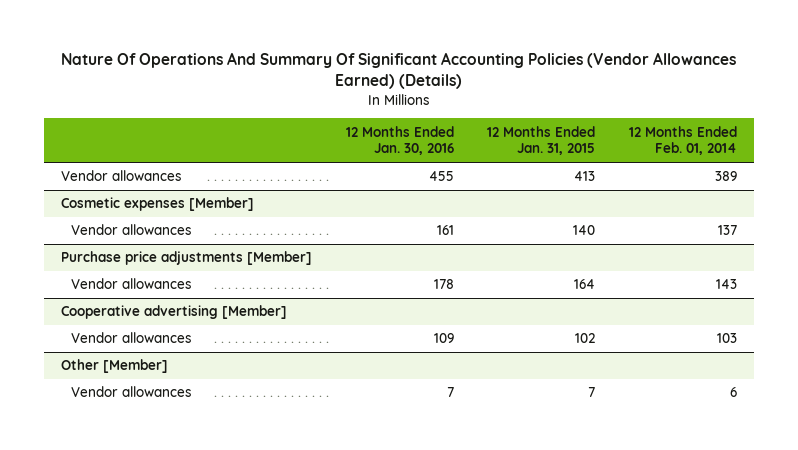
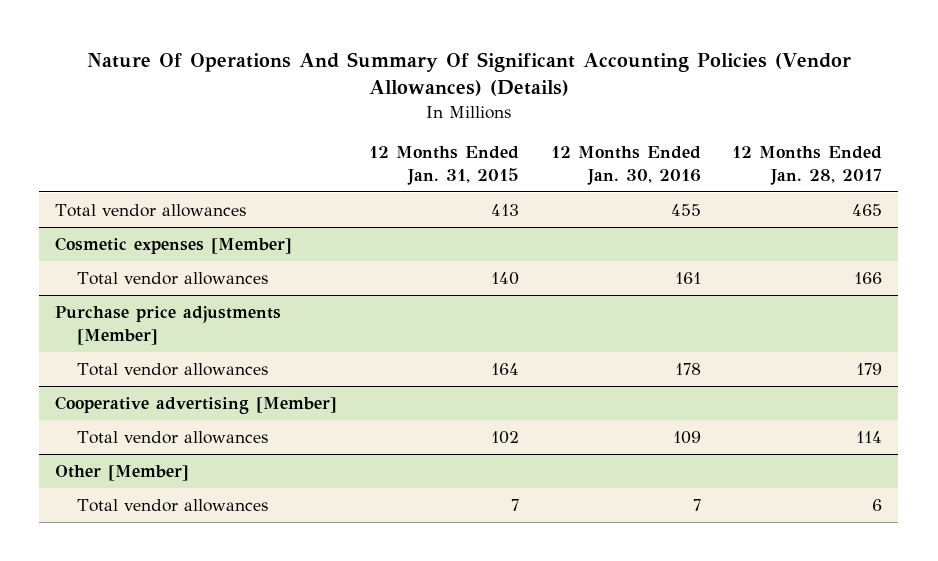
- Nature Of Operations And Summary Of Significant Accounting Policies (Vendor Allowances Earned) (Details)
+ Nature Of Operations And Summary Of Significant Accounting Policies (Vendor Allowances) (Details)
- | 12 Months Ended Jan. 30, 2016 | 12 Months Ended Jan. 31, 2015 | 12 Months Ended Feb. 01, 2014
+ | 12 Months Ended Jan. 31, 2015 | 12 Months Ended Jan. 30, 2016 | 12 Months Ended Jan. 28, 2017
- Vendor allowances | 455 | 413 | 389
+ Total vendor allowances | 413 | 455 | 465
@ Cosmetic expenses [Member]
- Vendor allowances | 161 | 140 | 137
+ Total vendor allowances | 140 | 161 | 166
@ Purchase price adjustments [Member]
- Vendor allowances | 178 | 164 | 143
+ Total vendor allowances | 164 | 178 | 179
@ Cooperative advertising [Member]
- Vendor allowances | 109 | 102 | 103
+ Total vendor allowances | 102 | 109 | 114
@ Other [Member]
- Vendor allowances | 7 | 7 | 6
+ Total vendor allowances | 7 | 7 | 6

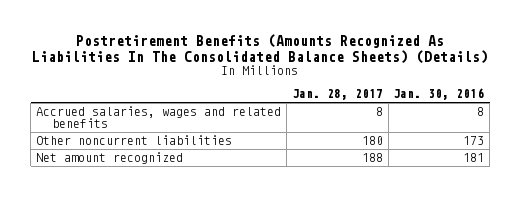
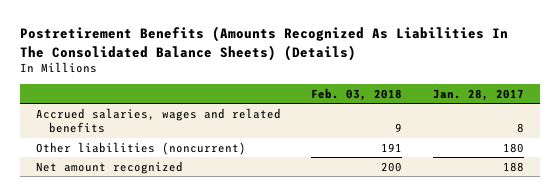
- | Jan. 28, 2017 | Jan. 30, 2016
+ | Feb. 03, 2018 | Jan. 28, 2017
- Other noncurrent liabilities | 180 | 173
+ Other liabilities (noncurrent) | 191 | 180

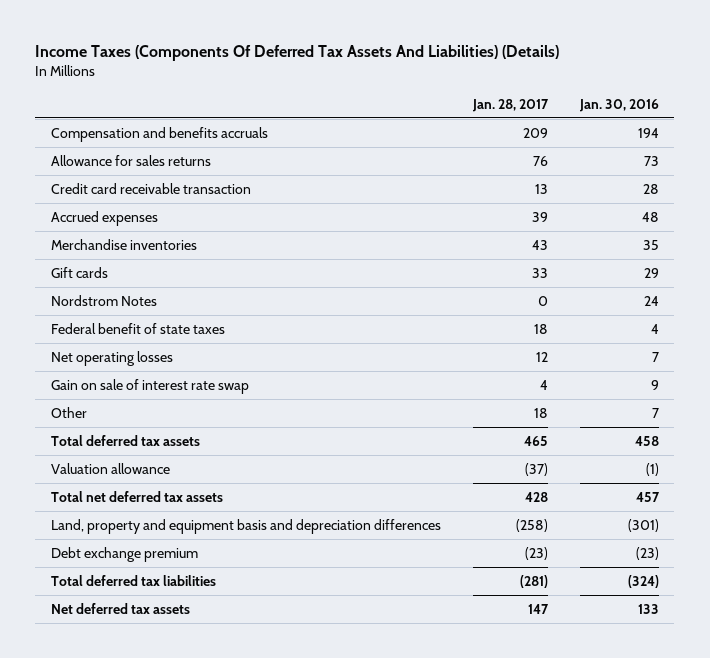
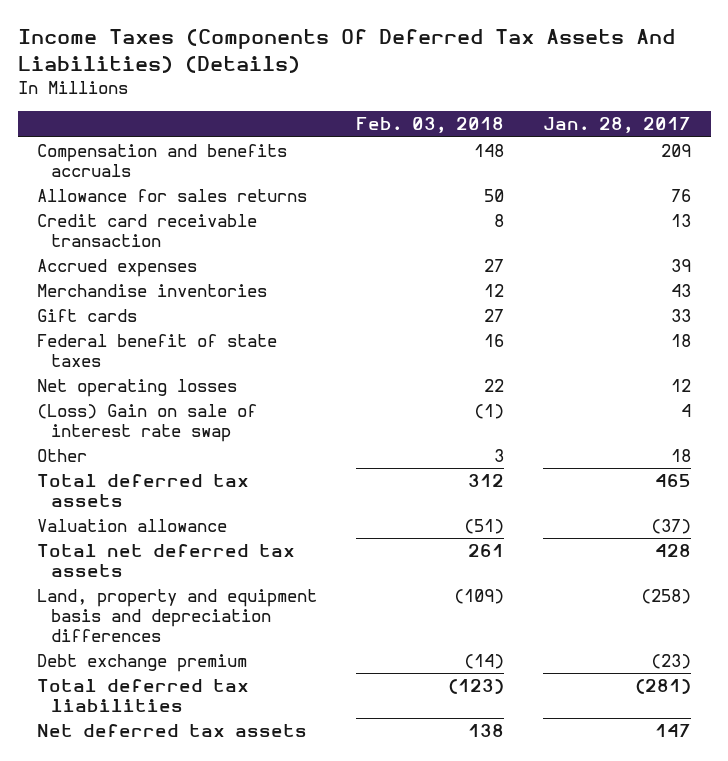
- | Jan. 28, 2017 | Jan. 30, 2016
+ | Feb. 03, 2018 | Jan. 28, 2017
- Nordstrom Notes | 0 | 24
- Gain on sale of interest rate swap | 4 | 9
+ (Loss) Gain on sale of interest rate swap | (1) | 4

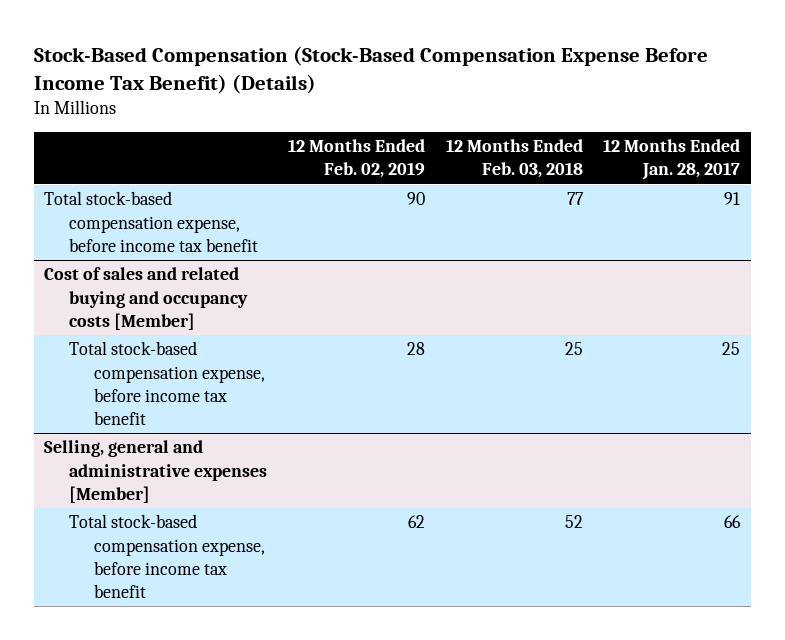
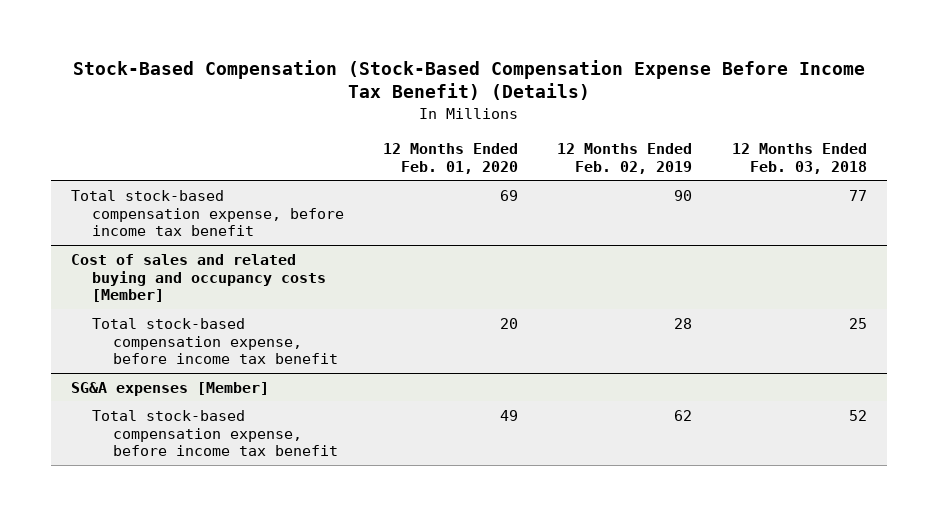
- | 12 Months Ended Feb. 02, 2019 | 12 Months Ended Feb. 03, 2018 | 12 Months Ended Jan. 28, 2017
+ | 12 Months Ended Feb. 01, 2020 | 12 Months Ended Feb. 02, 2019 | 12 Months Ended Feb. 03, 2018
- Selling, general and administrative expenses [Member]
+ SG&A expenses [Member]

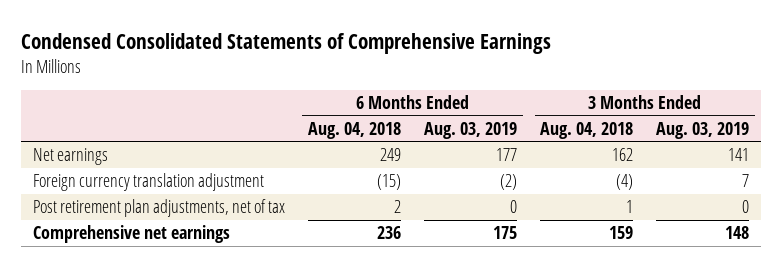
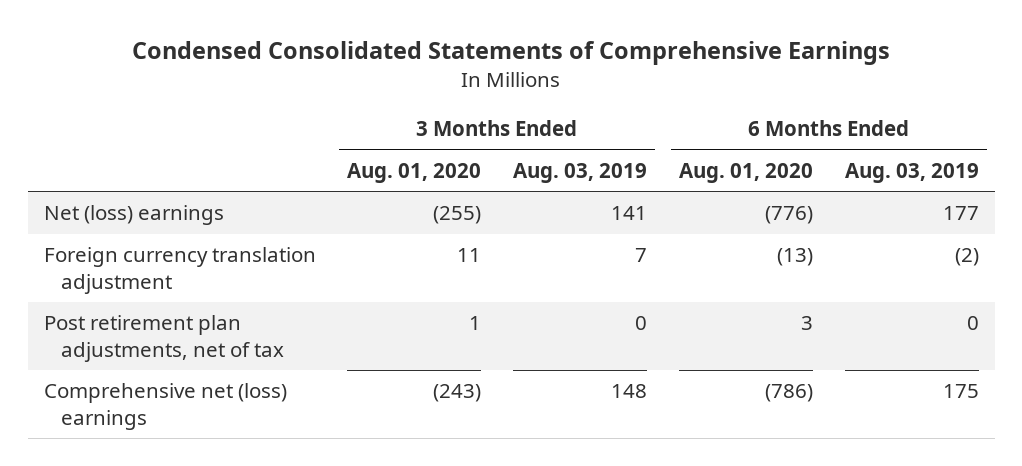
- | 6 Months Ended Aug. 04, 2018 | 6 Months Ended Aug. 03, 2019 | 3 Months Ended Aug. 04, 2018 | 3 Months Ended Aug. 03, 2019
+ | 3 Months Ended Aug. 01, 2020 | 3 Months Ended Aug. 03, 2019 | 6 Months Ended Aug. 01, 2020 | 6 Months Ended Aug. 03, 2019
- Net earnings | 249 | 177 | 162 | 141
+ Net (loss) earnings | (255) | 141 | (776) | 177
- Comprehensive net earnings | 236 | 175 | 159 | 148
+ Comprehensive net (loss) earnings | (243) | 148 | (786) | 175

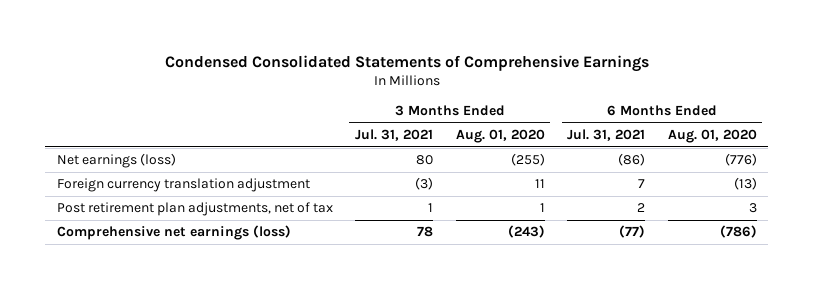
- | 3 Months Ended Aug. 01, 2020 | 3 Months Ended Aug. 03, 2019 | 6 Months Ended Aug. 01, 2020 | 6 Months Ended Aug. 03, 2019
+ | 3 Months Ended Jul. 31, 2021 | 3 Months Ended Aug. 01, 2020 | 6 Months Ended Jul. 31, 2021 | 6 Months Ended Aug. 01, 2020
- Net (loss) earnings | (255) | 141 | (776) | 177
+ Net earnings (loss) | 80 | (255) | (86) | (776)
- Comprehensive net (loss) earnings | (243) | 148 | (786) | 175
+ Comprehensive net earnings (loss) | 78 | (243) | (77) | (786)

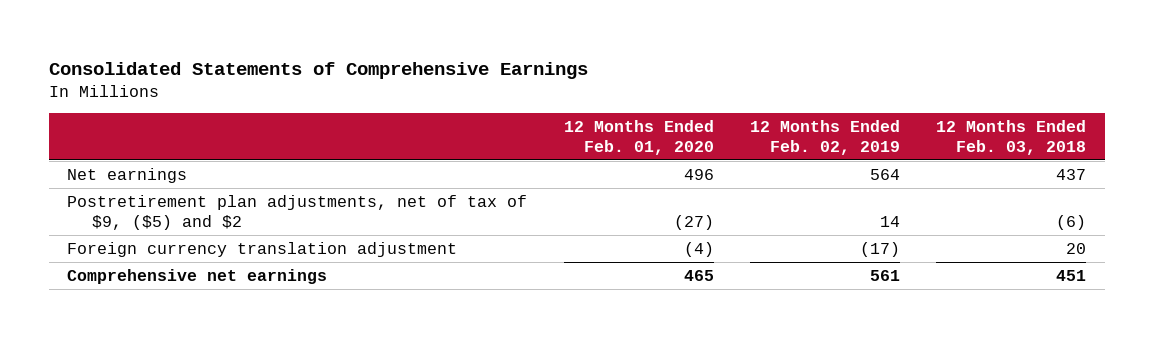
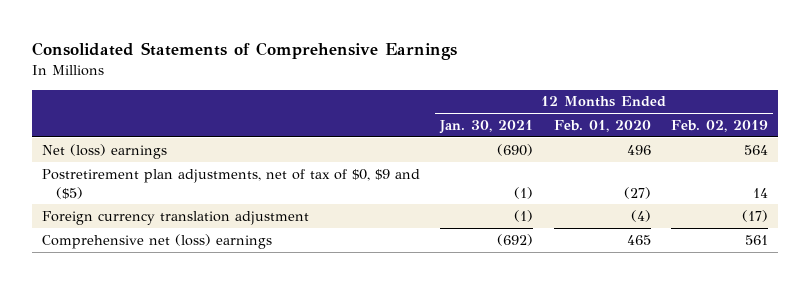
- | 12 Months Ended Feb. 01, 2020 | 12 Months Ended Feb. 02, 2019 | 12 Months Ended Feb. 03, 2018
+ | 12 Months Ended Jan. 30, 2021 | 12 Months Ended Feb. 01, 2020 | 12 Months Ended Feb. 02, 2019
- Net earnings | 496 | 564 | 437
- Postretirement plan adjustments, net of tax of $9, ($5) and $2 | (27) | 14 | (6)
+ Net (loss) earnings | (690) | 496 | 564
+ Postretirement plan adjustments, net of tax of $0, $9 and ($5) | (1) | (27) | 14
- Comprehensive net earnings | 465 | 561 | 451
+ Comprehensive net (loss) earnings | (692) | 465 | 561

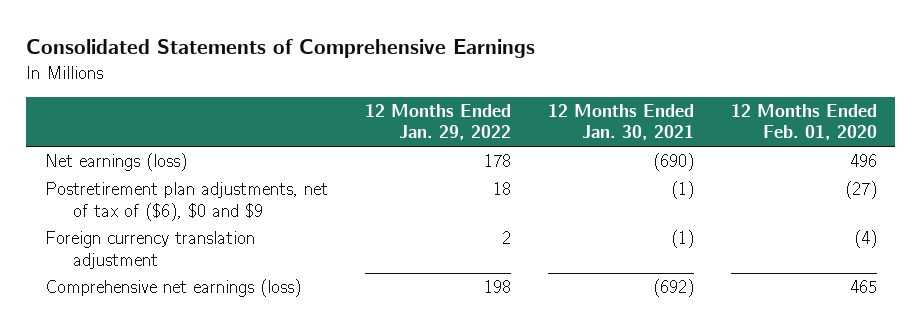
- | 12 Months Ended Jan. 30, 2021 | 12 Months Ended Feb. 01, 2020 | 12 Months Ended Feb. 02, 2019
+ | 12 Months Ended Jan. 29, 2022 | 12 Months Ended Jan. 30, 2021 | 12 Months Ended Feb. 01, 2020
- Net (loss) earnings | (690) | 496 | 564
- Postretirement plan adjustments, net of tax of $0, $9 and ($5) | (1) | (27) | 14
+ Net earnings (loss) | 178 | (690) | 496
+ Postretirement plan adjustments, net of tax of ($6), $0 and $9 | 18 | (1) | (27)
- Comprehensive net (loss) earnings | (692) | 465 | 561
+ Comprehensive net earnings (loss) | 198 | (692) | 465

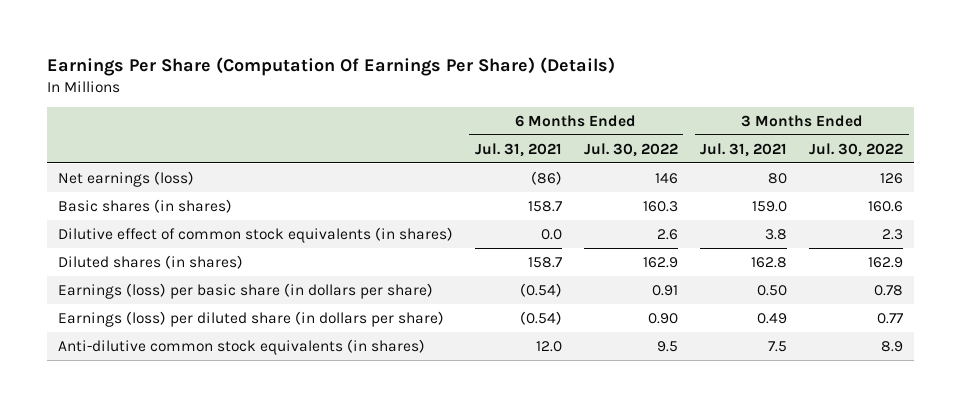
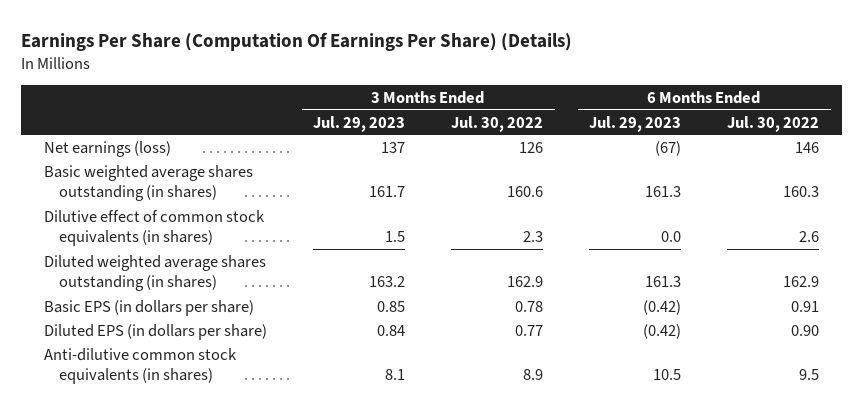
- | 6 Months Ended Jul. 31, 2021 | 6 Months Ended Jul. 30, 2022 | 3 Months Ended Jul. 31, 2021 | 3 Months Ended Jul. 30, 2022
+ | 3 Months Ended Jul. 29, 2023 | 3 Months Ended Jul. 30, 2022 | 6 Months Ended Jul. 29, 2023 | 6 Months Ended Jul. 30, 2022
- Basic shares (in shares) | 158.7 | 160.3 | 159.0 | 160.6
+ Basic weighted average shares outstanding (in shares) | 161.7 | 160.6 | 161.3 | 160.3
- Diluted shares (in shares) | 158.7 | 162.9 | 162.8 | 162.9
- Earnings (loss) per basic share (in dollars per share) | (0.54) | 0.91 | 0.50 | 0.78
- Earnings (loss) per diluted share (in dollars per share) | (0.54) | 0.90 | 0.49 | 0.77
+ Diluted weighted average shares outstanding (in shares) | 163.2 | 162.9 | 161.3 | 162.9
+ Basic EPS (in dollars per share) | 0.85 | 0.78 | (0.42) | 0.91
+ Diluted EPS (in dollars per share) | 0.84 | 0.77 | (0.42) | 0.90

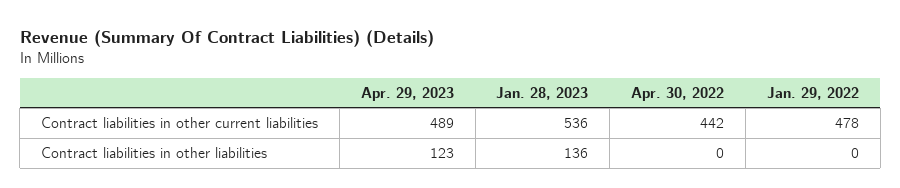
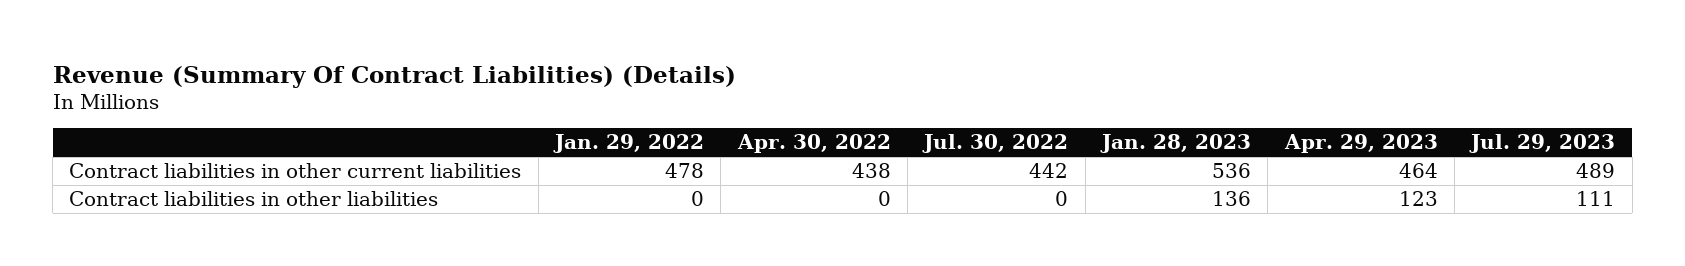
- | Apr. 29, 2023 | Jan. 28, 2023 | Apr. 30, 2022 | Jan. 29, 2022
+ | Jan. 29, 2022 | Apr. 30, 2022 | Jul. 30, 2022 | Jan. 28, 2023 | Apr. 29, 2023 | Jul. 29, 2023
- Contract liabilities in other current liabilities | 489 | 536 | 442 | 478
+ Contract liabilities in other current liabilities | 478 | 438 | 442 | 536 | 464 | 489

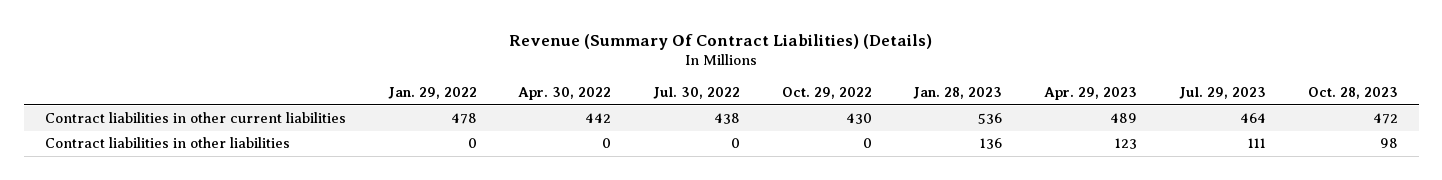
- | Jan. 29, 2022 | Apr. 30, 2022 | Jul. 30, 2022 | Jan. 28, 2023 | Apr. 29, 2023 | Jul. 29, 2023
+ | Jan. 29, 2022 | Apr. 30, 2022 | Jul. 30, 2022 | Oct. 29, 2022 | Jan. 28, 2023 | Apr. 29, 2023 | Jul. 29, 2023 | Oct. 28, 2023
- Contract liabilities in other current liabilities | 478 | 438 | 442 | 536 | 464 | 489
+ Contract liabilities in other current liabilities | 478 | 442 | 438 | 430 | 536 | 489 | 464 | 472

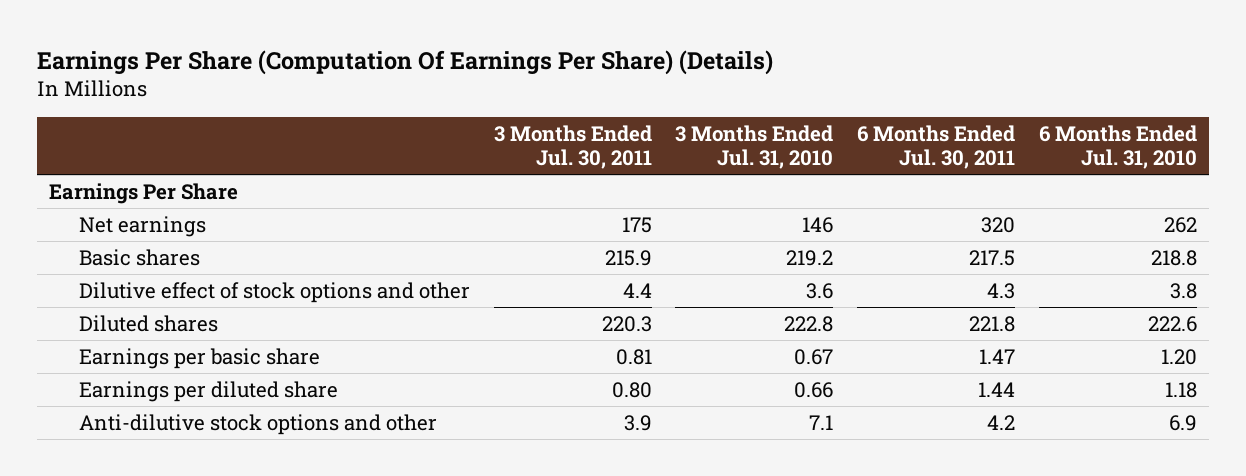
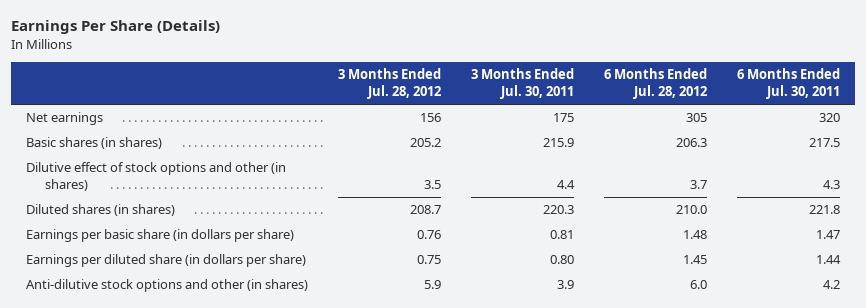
- Earnings Per Share (Computation Of Earnings Per Share) (Details)
+ Earnings Per Share (Details)
- | 3 Months Ended Jul. 30, 2011 | 3 Months Ended Jul. 31, 2010 | 6 Months Ended Jul. 30, 2011 | 6 Months Ended Jul. 31, 2010
+ | 3 Months Ended Jul. 28, 2012 | 3 Months Ended Jul. 30, 2011 | 6 Months Ended Jul. 28, 2012 | 6 Months Ended Jul. 30, 2011
- Earnings Per Share
- Basic shares | 215.9 | 219.2 | 217.5 | 218.8
- Dilutive effect of stock options and other | 4.4 | 3.6 | 4.3 | 3.8
- Diluted shares | 220.3 | 222.8 | 221.8 | 222.6
- Earnings per basic share | 0.81 | 0.67 | 1.47 | 1.20
- Earnings per diluted share | 0.80 | 0.66 | 1.44 | 1.18
- Anti-dilutive stock options and other | 3.9 | 7.1 | 4.2 | 6.9
+ Basic shares (in shares) | 205.2 | 215.9 | 206.3 | 217.5
+ Dilutive effect of stock options and other (in shares) | 3.5 | 4.4 | 3.7 | 4.3
+ Diluted shares (in shares) | 208.7 | 220.3 | 210.0 | 221.8
+ Earnings per basic share (in dollars per share) | 0.76 | 0.81 | 1.48 | 1.47
+ Earnings per diluted share (in dollars per share) | 0.75 | 0.80 | 1.45 | 1.44
+ Anti-dilutive stock options and other (in shares) | 5.9 | 3.9 | 6.0 | 4.2

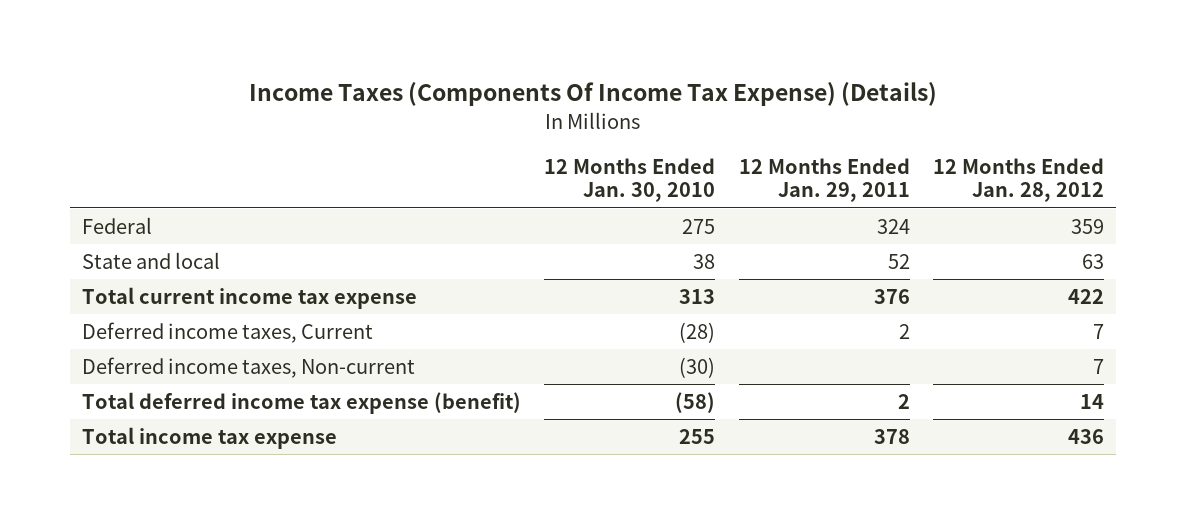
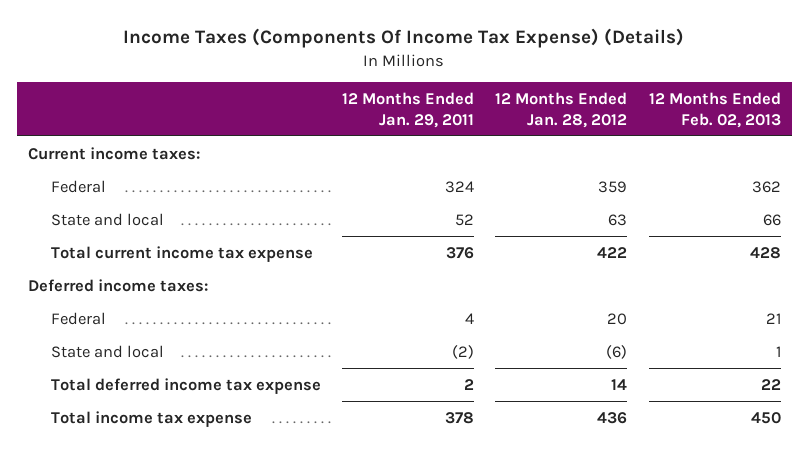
- | 12 Months Ended Jan. 30, 2010 | 12 Months Ended Jan. 29, 2011 | 12 Months Ended Jan. 28, 2012
+ | 12 Months Ended Jan. 29, 2011 | 12 Months Ended Jan. 28, 2012 | 12 Months Ended Feb. 02, 2013
+ Current income taxes:
- Deferred income taxes, Current | (28) | 2 | 7
- Deferred income taxes, Non-current | (30) | | 7
- Total deferred income tax expense (benefit) | (58) | 2 | 14
+ Deferred income taxes:
+ Federal | 4 | 20 | 21
+ State and local | (2) | (6) | 1
+ Total deferred income tax expense | 2 | 14 | 22

